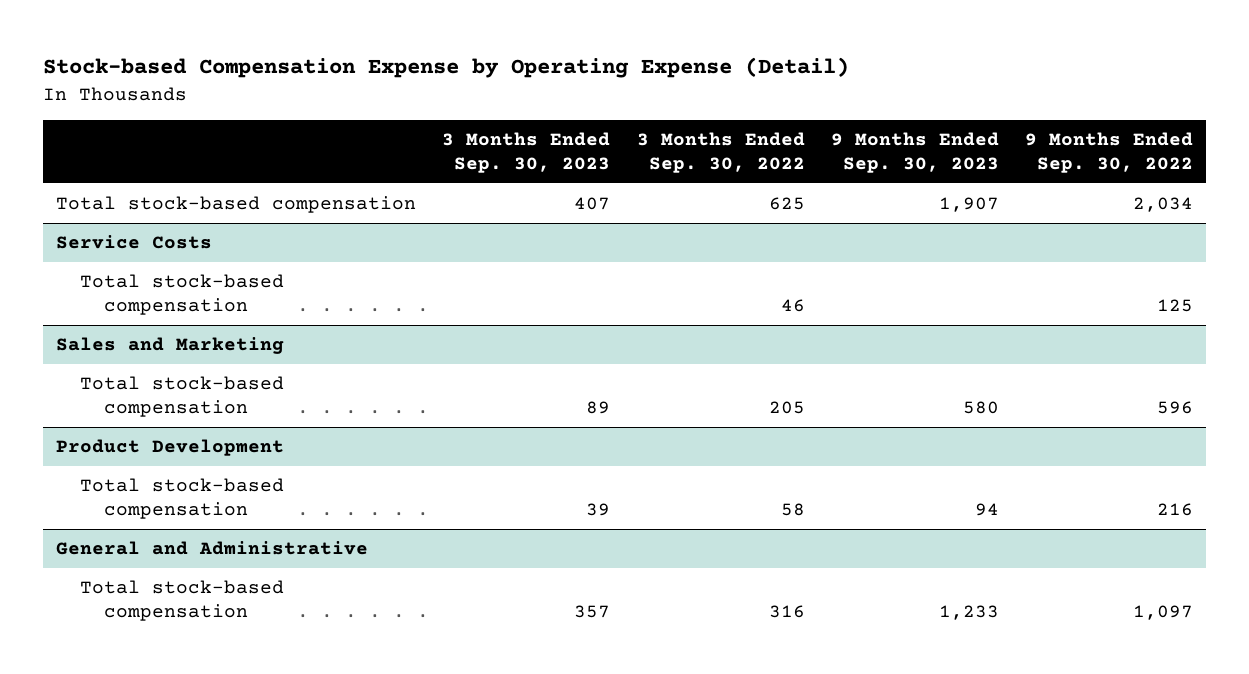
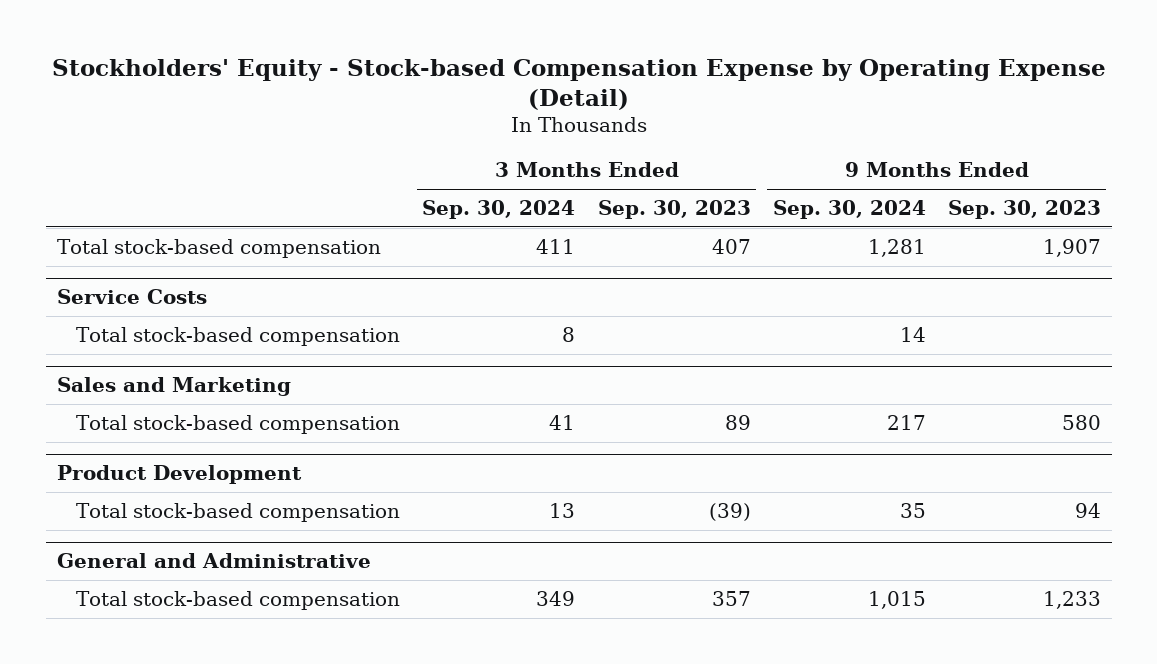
- Stock-based Compensation Expense by Operating Expense (Detail)
+ Stockholders' Equity - Stock-based Compensation Expense by Operating Expense (Detail)
- | 3 Months Ended Sep. 30, 2023 | 3 Months Ended Sep. 30, 2022 | 9 Months Ended Sep. 30, 2023 | 9 Months Ended Sep. 30, 2022
+ | 3 Months Ended Sep. 30, 2024 | 3 Months Ended Sep. 30, 2023 | 9 Months Ended Sep. 30, 2024 | 9 Months Ended Sep. 30, 2023
@ Product Development
- Total stock-based compensation | 39 | 58 | 94 | 216
+ Total stock-based compensation | 13 | (39) | 35 | 94

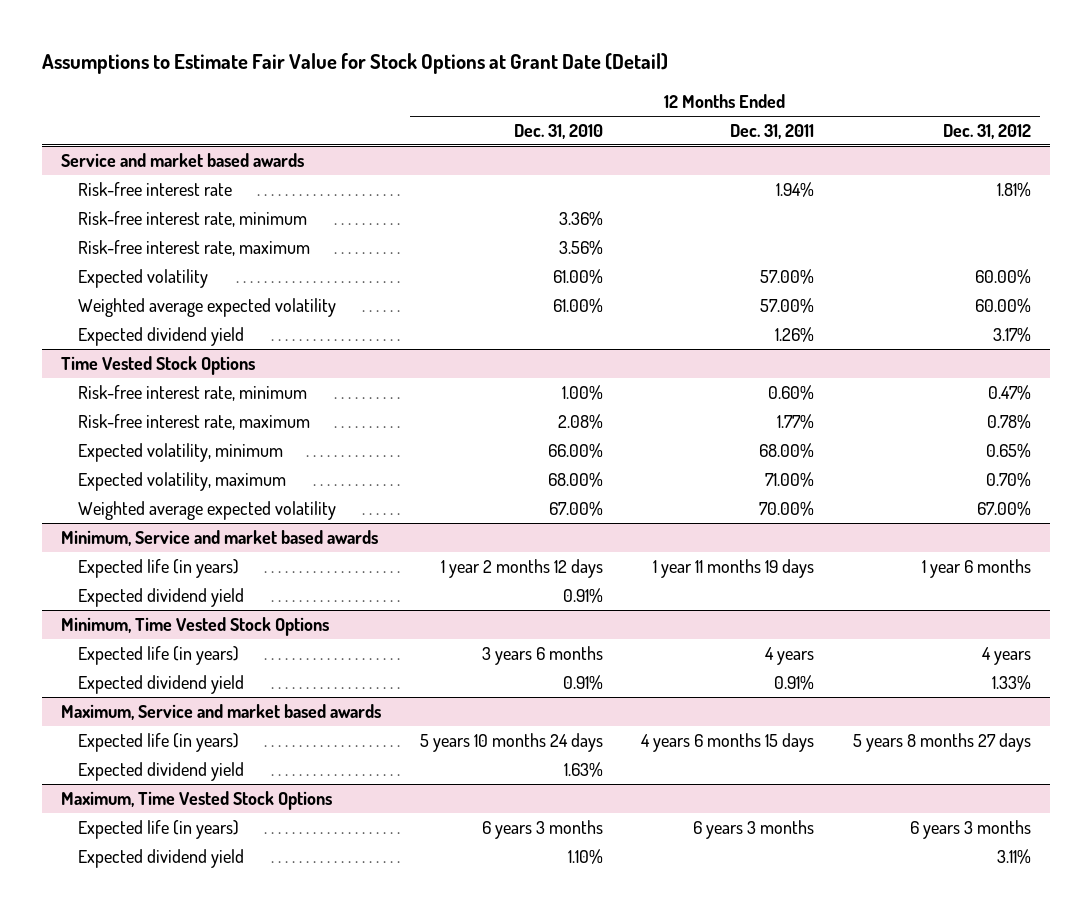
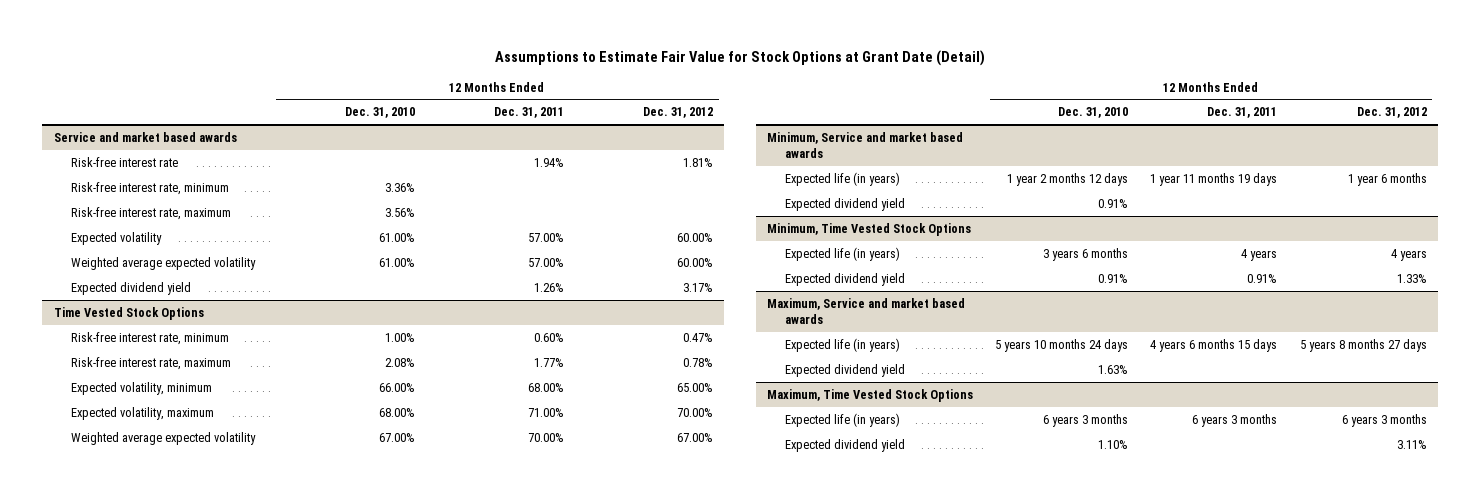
@ Time Vested Stock Options
- Expected volatility, minimum | 66.00% | 68.00% | 0.65%
- Expected volatility, maximum | 68.00% | 71.00% | 0.70%
+ Expected volatility, minimum | 66.00% | 68.00% | 65.00%
+ Expected volatility, maximum | 68.00% | 71.00% | 70.00%

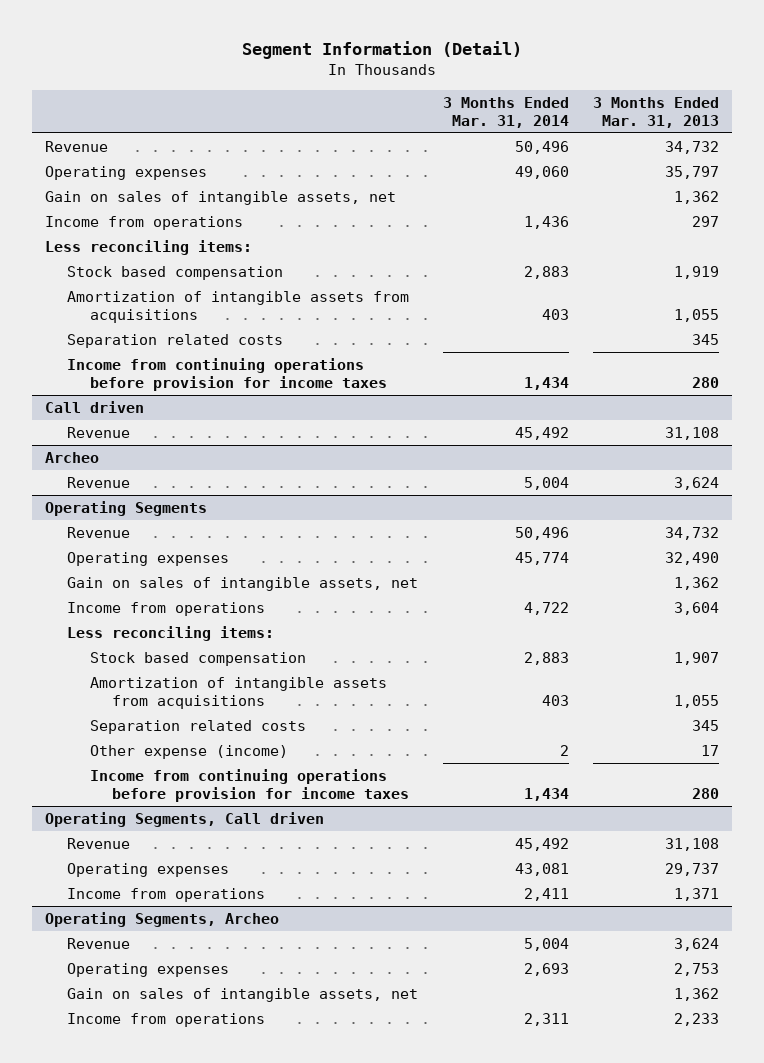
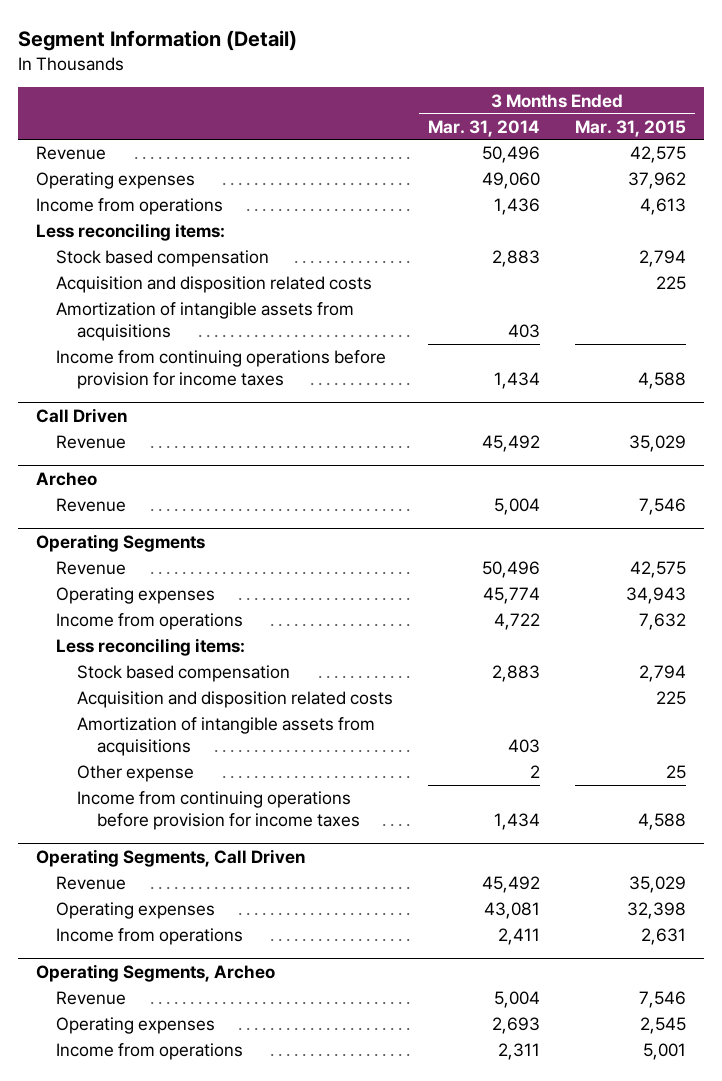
- | 3 Months Ended Mar. 31, 2014 | 3 Months Ended Mar. 31, 2013
+ | 3 Months Ended Mar. 31, 2014 | 3 Months Ended Mar. 31, 2015
- Gain on sales of intangible assets, net | | 1,362
+ Acquisition and disposition related costs | | 225
- Separation related costs | | 345
- Call driven
+ Call Driven
@ Operating Segments
- Gain on sales of intangible assets, net | | 1,362
+ Acquisition and disposition related costs | | 225
- Separation related costs | | 345
- Other expense (income) | 2 | 17
+ Other expense | 2 | 25
- Operating Segments, Call driven
+ Operating Segments, Call Driven
@ Operating Segments, Archeo
- Gain on sales of intangible assets, net | | 1,362

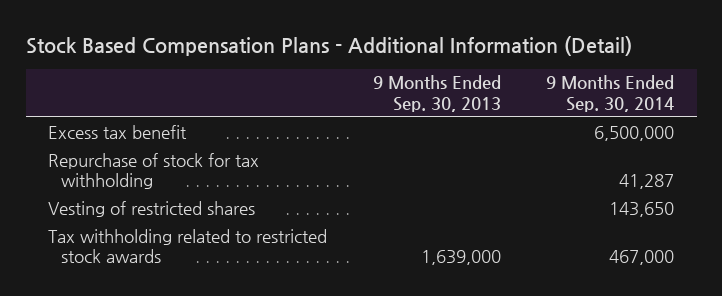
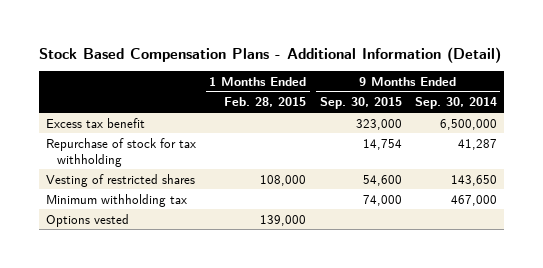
- | 9 Months Ended Sep. 30, 2013 | 9 Months Ended Sep. 30, 2014
+ | 1 Months Ended Feb. 28, 2015 | 9 Months Ended Sep. 30, 2015 | 9 Months Ended Sep. 30, 2014
- Tax withholding related to restricted stock awards | 1,639,000 | 467,000
+ Minimum withholding tax | | 74,000 | 467,000
+ Options vested | 139,000 | |

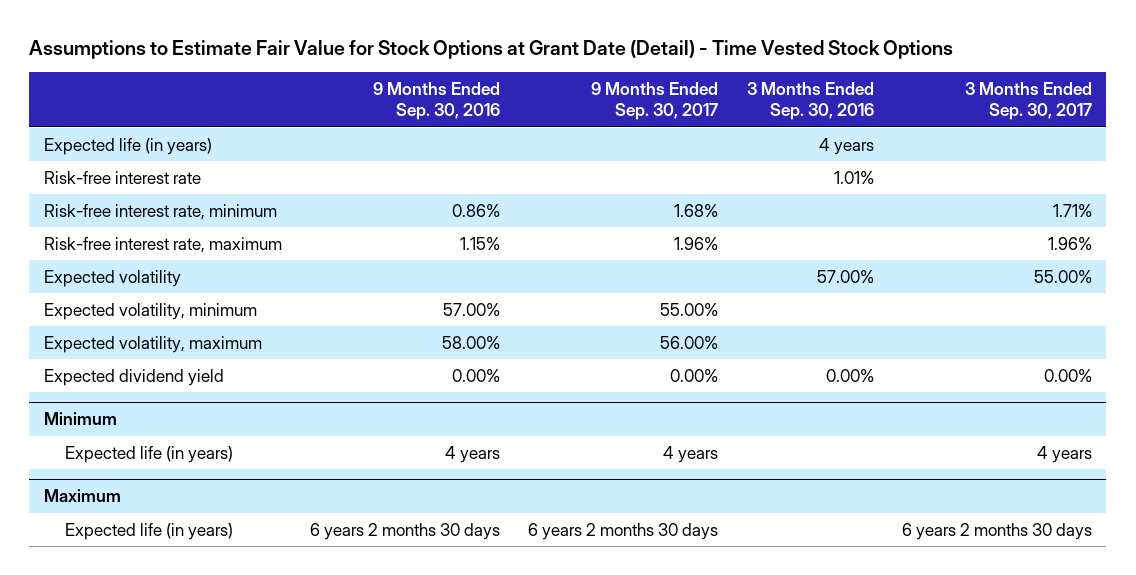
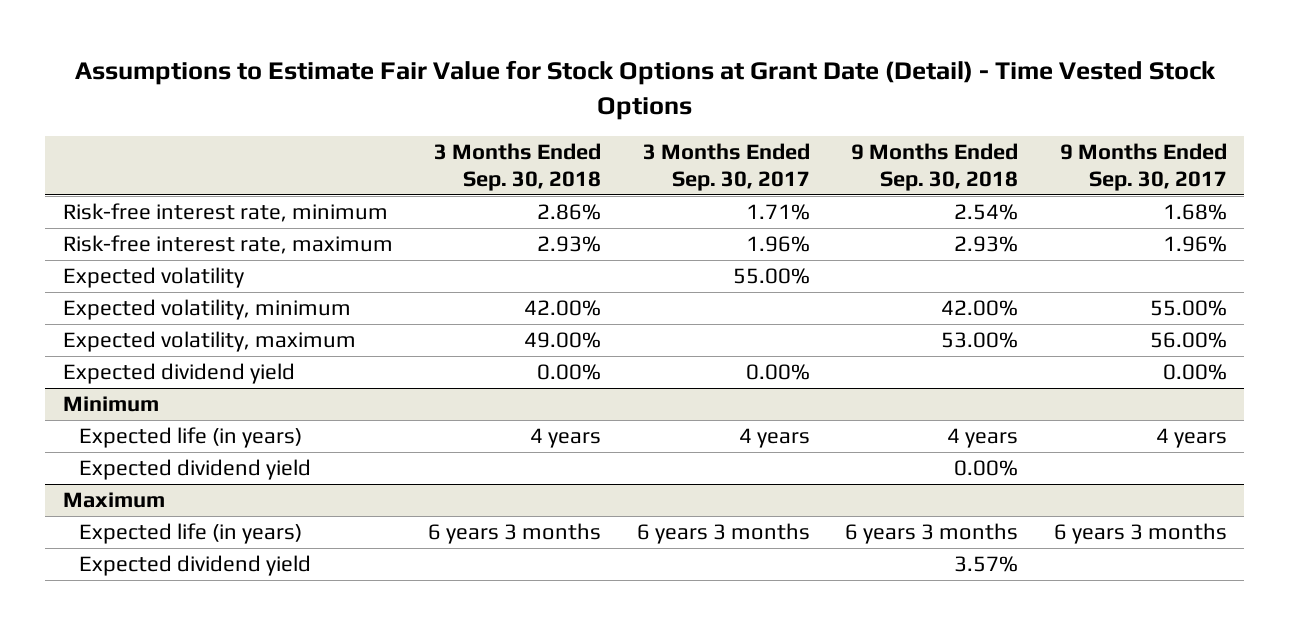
- | 9 Months Ended Sep. 30, 2016 | 9 Months Ended Sep. 30, 2017 | 3 Months Ended Sep. 30, 2016 | 3 Months Ended Sep. 30, 2017
+ | 3 Months Ended Sep. 30, 2018 | 3 Months Ended Sep. 30, 2017 | 9 Months Ended Sep. 30, 2018 | 9 Months Ended Sep. 30, 2017
- Expected life (in years) | | | 4 years |
- Risk-free interest rate | | | 1.01% |
@ Minimum
+ Expected dividend yield | | | 0.00% |
@ Maximum
- Expected life (in years) | 6 years 2 months 30 days | 6 years 2 months 30 days | | 6 years 2 months 30 days
+ Expected life (in years) | 6 years 3 months | 6 years 3 months | 6 years 3 months | 6 years 3 months
+ Expected dividend yield | | | 3.57% |

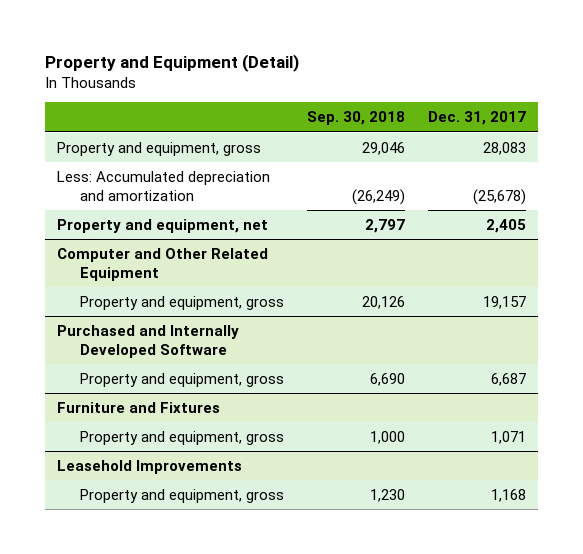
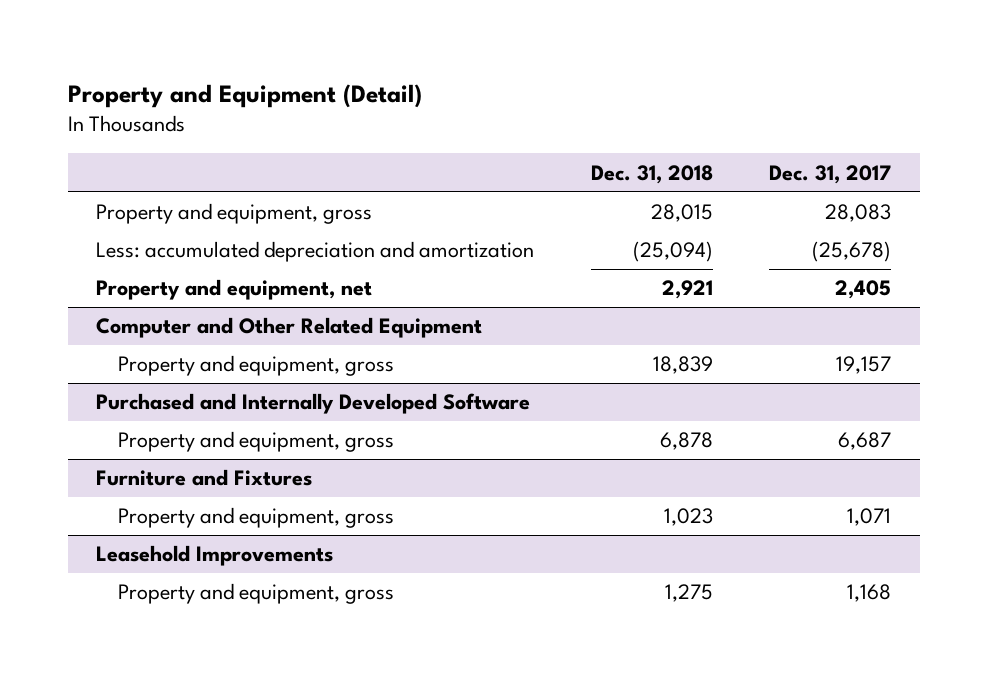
- | Sep. 30, 2018 | Dec. 31, 2017
+ | Dec. 31, 2018 | Dec. 31, 2017
- Less: Accumulated depreciation and amortization | (26,249) | (25,678)
+ Less: accumulated depreciation and amortization | (25,094) | (25,678)

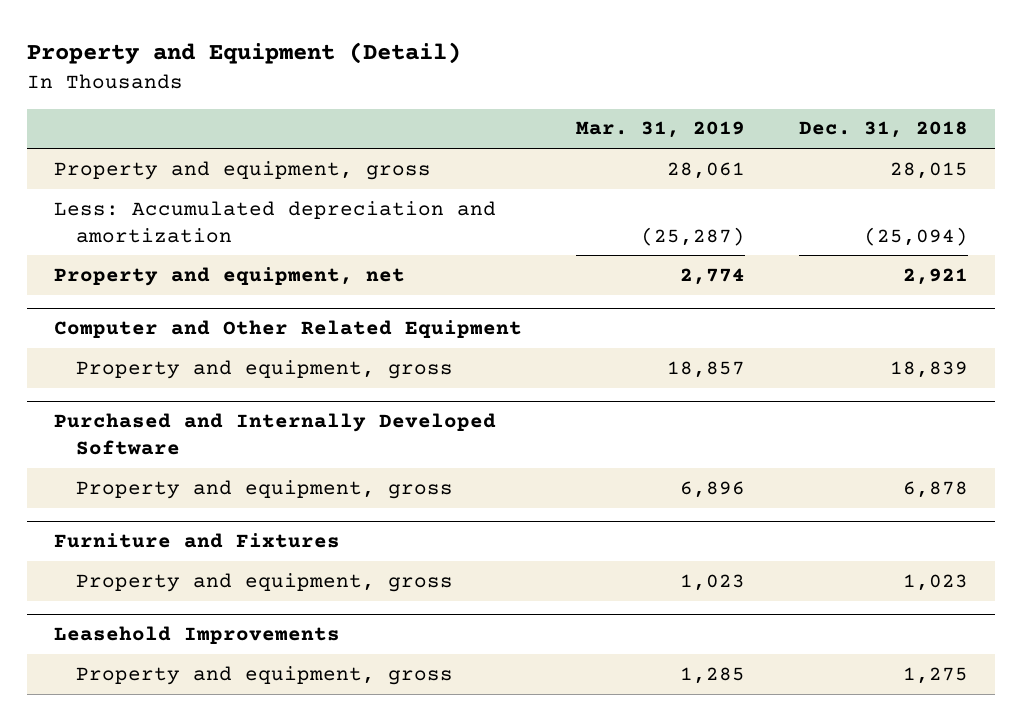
- | Dec. 31, 2018 | Dec. 31, 2017
+ | Mar. 31, 2019 | Dec. 31, 2018
- Less: accumulated depreciation and amortization | (25,094) | (25,678)
+ Less: Accumulated depreciation and amortization | (25,287) | (25,094)

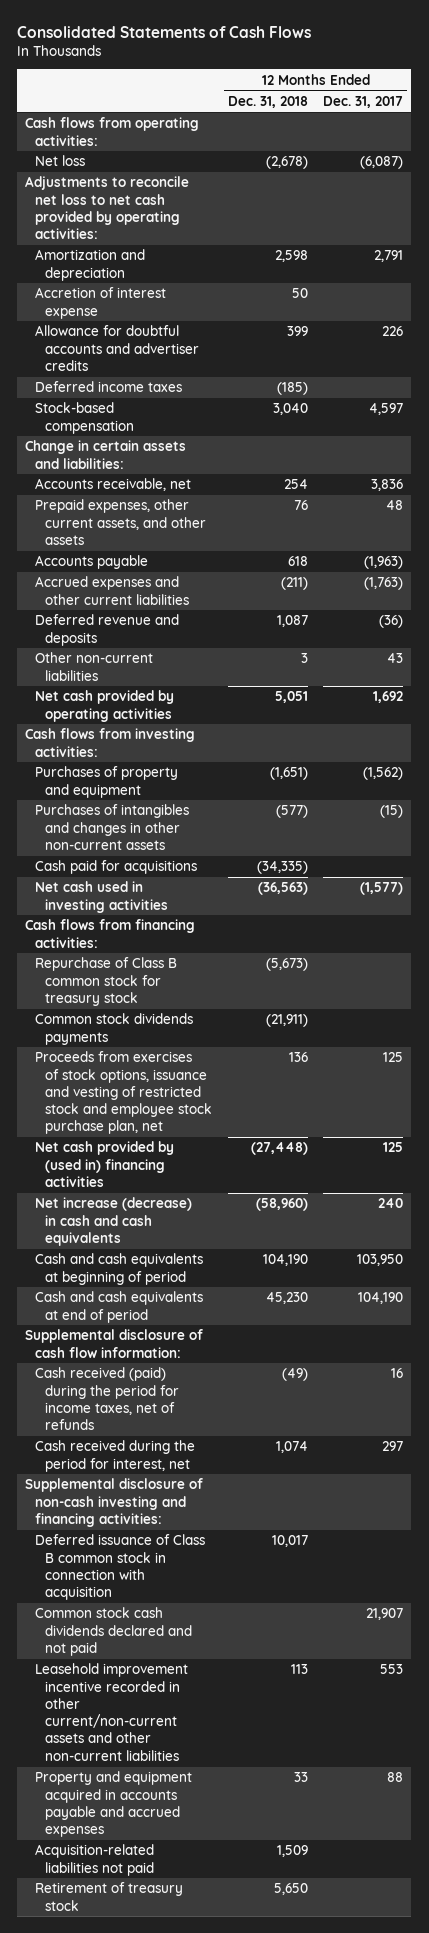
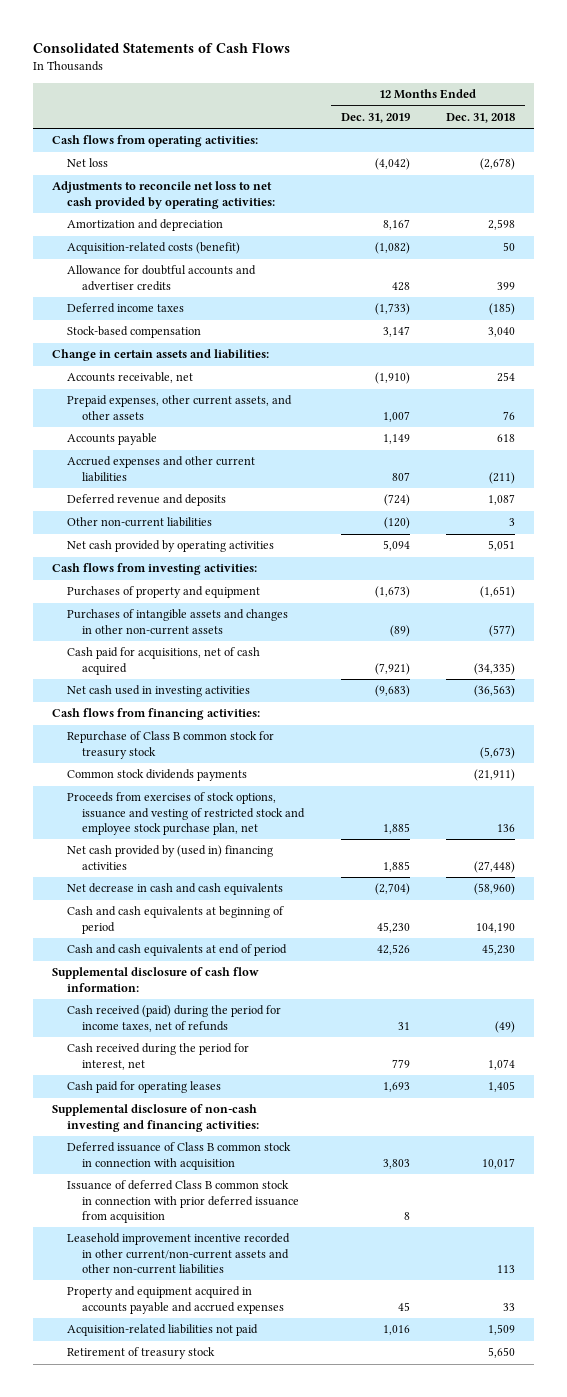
- | 12 Months Ended Dec. 31, 2018 | 12 Months Ended Dec. 31, 2017
+ | 12 Months Ended Dec. 31, 2019 | 12 Months Ended Dec. 31, 2018
- Accretion of interest expense | 50 |
+ Acquisition-related costs (benefit) | (1,082) | 50
- Purchases of intangibles and changes in other non-current assets | (577) | (15)
- Cash paid for acquisitions | (34,335) |
+ Purchases of intangible assets and changes in other non-current assets | (89) | (577)
+ Cash paid for acquisitions, net of cash acquired | (7,921) | (34,335)
- Net increase (decrease) in cash and cash equivalents | (58,960) | 240
+ Net decrease in cash and cash equivalents | (2,704) | (58,960)
+ Cash paid for operating leases | 1,693 | 1,405
- Common stock cash dividends declared and not paid | | 21,907
+ Issuance of deferred Class B common stock in connection with prior deferred issuance from acquisition | 8 |

